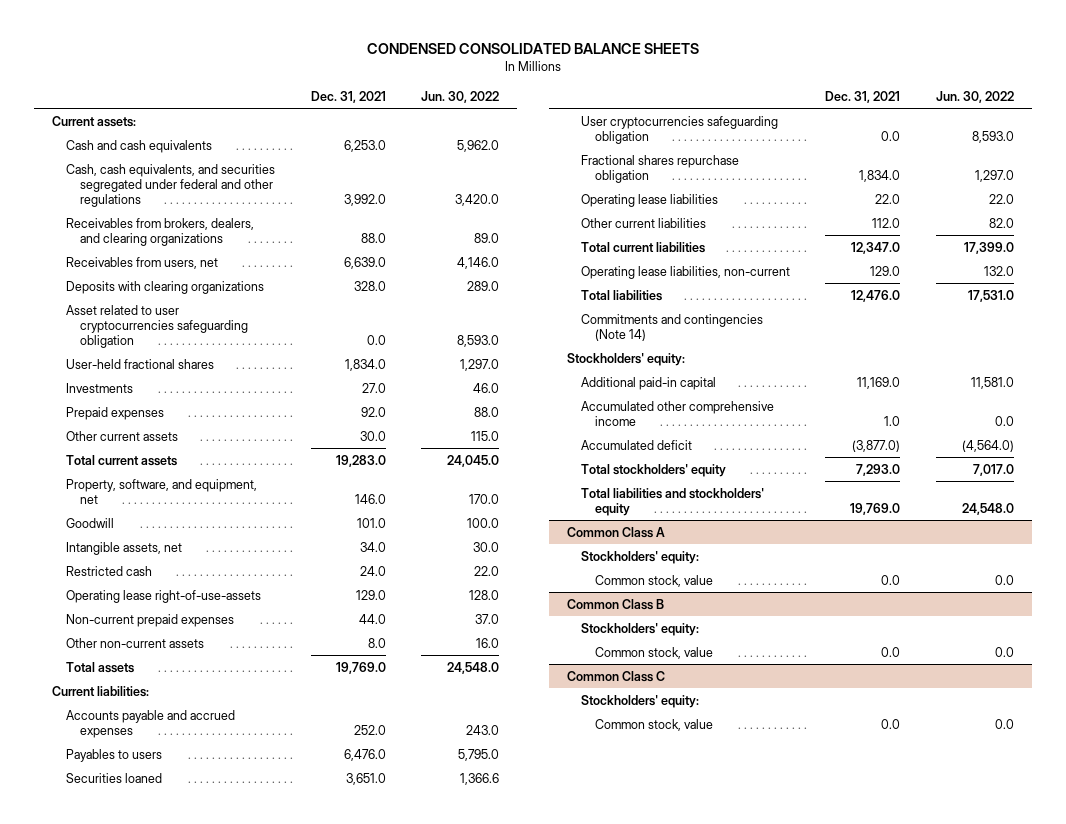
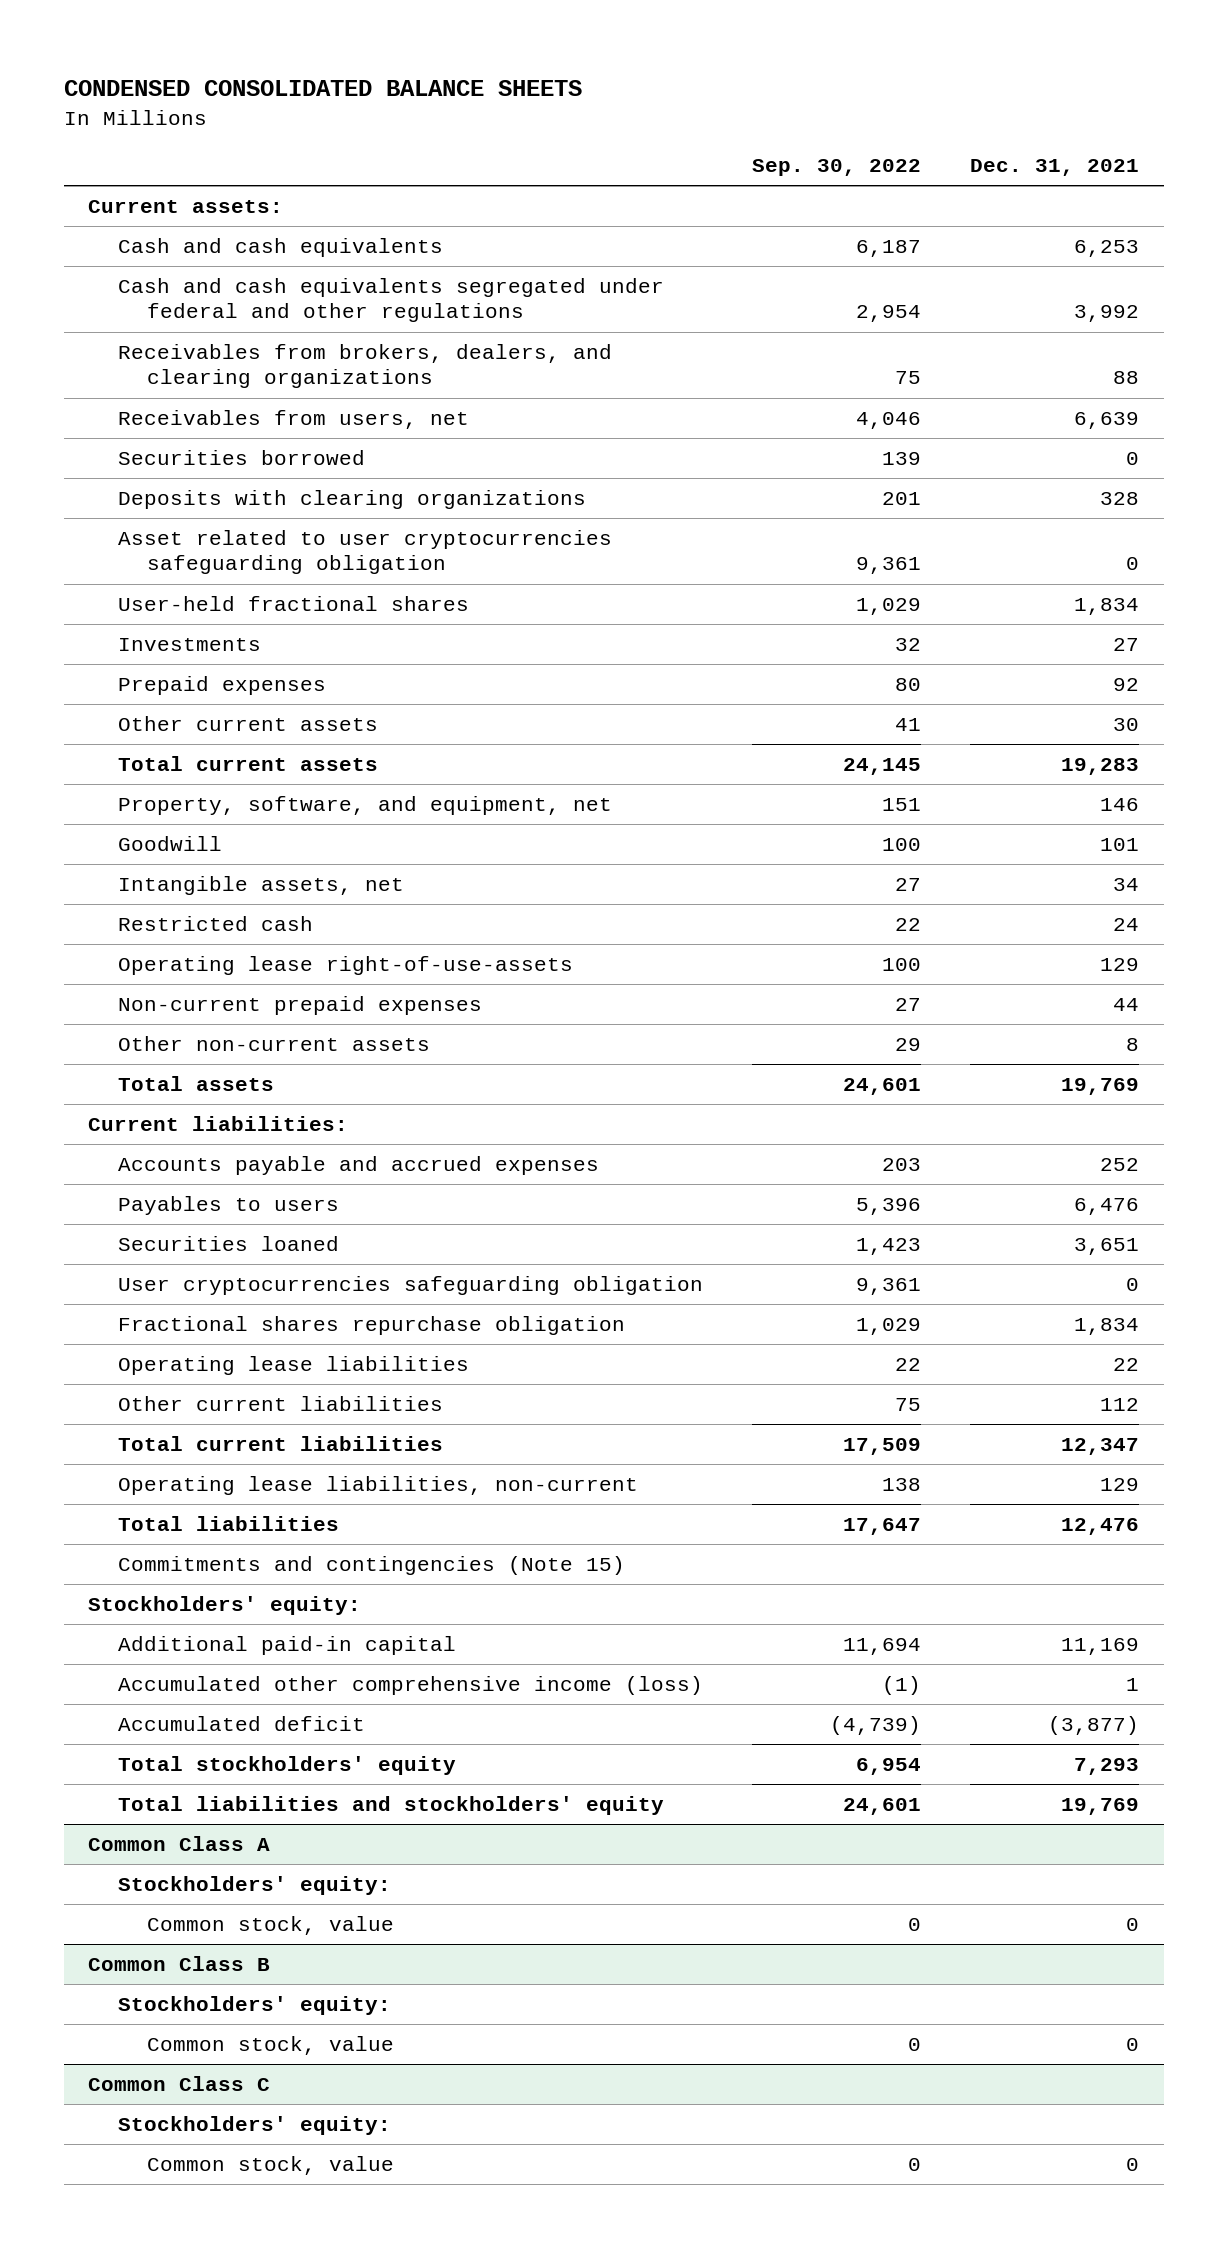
- | Dec. 31, 2021 | Jun. 30, 2022
+ | Sep. 30, 2022 | Dec. 31, 2021
- Cash and cash equivalents | 6,253.0 | 5,962.0
- Cash, cash equivalents, and securities segregated under federal and other regulations | 3,992.0 | 3,420.0
- Receivables from brokers, dealers, and clearing organizations | 88.0 | 89.0
- Receivables from users, net | 6,639.0 | 4,146.0
- Deposits with clearing organizations | 328.0 | 289.0
- Asset related to user cryptocurrencies safeguarding obligation | 0.0 | 8,593.0
- User-held fractional shares | 1,834.0 | 1,297.0
- Investments | 27.0 | 46.0
- Prepaid expenses | 92.0 | 88.0
- Other current assets | 30.0 | 115.0
- Total current assets | 19,283.0 | 24,045.0
- Property, software, and equipment, net | 146.0 | 170.0
- Goodwill | 101.0 | 100.0
- Intangible assets, net | 34.0 | 30.0
- Restricted cash | 24.0 | 22.0
- Operating lease right-of-use-assets | 129.0 | 128.0
- Non-current prepaid expenses | 44.0 | 37.0
- Other non-current assets | 8.0 | 16.0
- Total assets | 19,769.0 | 24,548.0
+ Cash and cash equivalents | 6,187 | 6,253
+ Cash and cash equivalents segregated under federal and other regulations | 2,954 | 3,992
+ Receivables from brokers, dealers, and clearing organizations | 75 | 88
+ Receivables from users, net | 4,046 | 6,639
+ Securities borrowed | 139 | 0
+ Deposits with clearing organizations | 201 | 328
+ Asset related to user cryptocurrencies safeguarding obligation | 9,361 | 0
+ User-held fractional shares | 1,029 | 1,834
+ Investments | 32 | 27
+ Prepaid expenses | 80 | 92
+ Other current assets | 41 | 30
+ Total current assets | 24,145 | 19,283
+ Property, software, and equipment, net | 151 | 146
+ Goodwill | 100 | 101
+ Intangible assets, net | 27 | 34
+ Restricted cash | 22 | 24
+ Operating lease right-of-use-assets | 100 | 129
+ Non-current prepaid expenses | 27 | 44
+ Other non-current assets | 29 | 8
+ Total assets | 24,601 | 19,769
- Accounts payable and accrued expenses | 252.0 | 243.0
- Payables to users | 6,476.0 | 5,795.0
- Securities loaned | 3,651.0 | 1,366.6
- User cryptocurrencies safeguarding obligation | 0.0 | 8,593.0
- Fractional shares repurchase obligation | 1,834.0 | 1,297.0
- Operating lease liabilities | 22.0 | 22.0
- Other current liabilities | 112.0 | 82.0
- Total current liabilities | 12,347.0 | 17,399.0
- Operating lease liabilities, non-current | 129.0 | 132.0
- Total liabilities | 12,476.0 | 17,531.0
- Commitments and contingencies (Note 14)
+ Accounts payable and accrued expenses | 203 | 252
+ Payables to users | 5,396 | 6,476
+ Securities loaned | 1,423 | 3,651
+ User cryptocurrencies safeguarding obligation | 9,361 | 0
+ Fractional shares repurchase obligation | 1,029 | 1,834
+ Operating lease liabilities | 22 | 22
+ Other current liabilities | 75 | 112
+ Total current liabilities | 17,509 | 12,347
+ Operating lease liabilities, non-current | 138 | 129
+ Total liabilities | 17,647 | 12,476
+ Commitments and contingencies (Note 15)
- Additional paid-in capital | 11,169.0 | 11,581.0
- Accumulated other comprehensive income | 1.0 | 0.0
- Accumulated deficit | (3,877.0) | (4,564.0)
- Total stockholders' equity | 7,293.0 | 7,017.0
- Total liabilities and stockholders' equity | 19,769.0 | 24,548.0
+ Additional paid-in capital | 11,694 | 11,169
+ Accumulated other comprehensive income (loss) | (1) | 1
+ Accumulated deficit | (4,739) | (3,877)
+ Total stockholders' equity | 6,954 | 7,293
+ Total liabilities and stockholders' equity | 24,601 | 19,769
@ Common Class A
- Common stock, value | 0.0 | 0.0
+ Common stock, value | 0 | 0
@ Common Class B
- Common stock, value | 0.0 | 0.0
+ Common stock, value | 0 | 0
@ Common Class C
- Common stock, value | 0.0 | 0.0
+ Common stock, value | 0 | 0

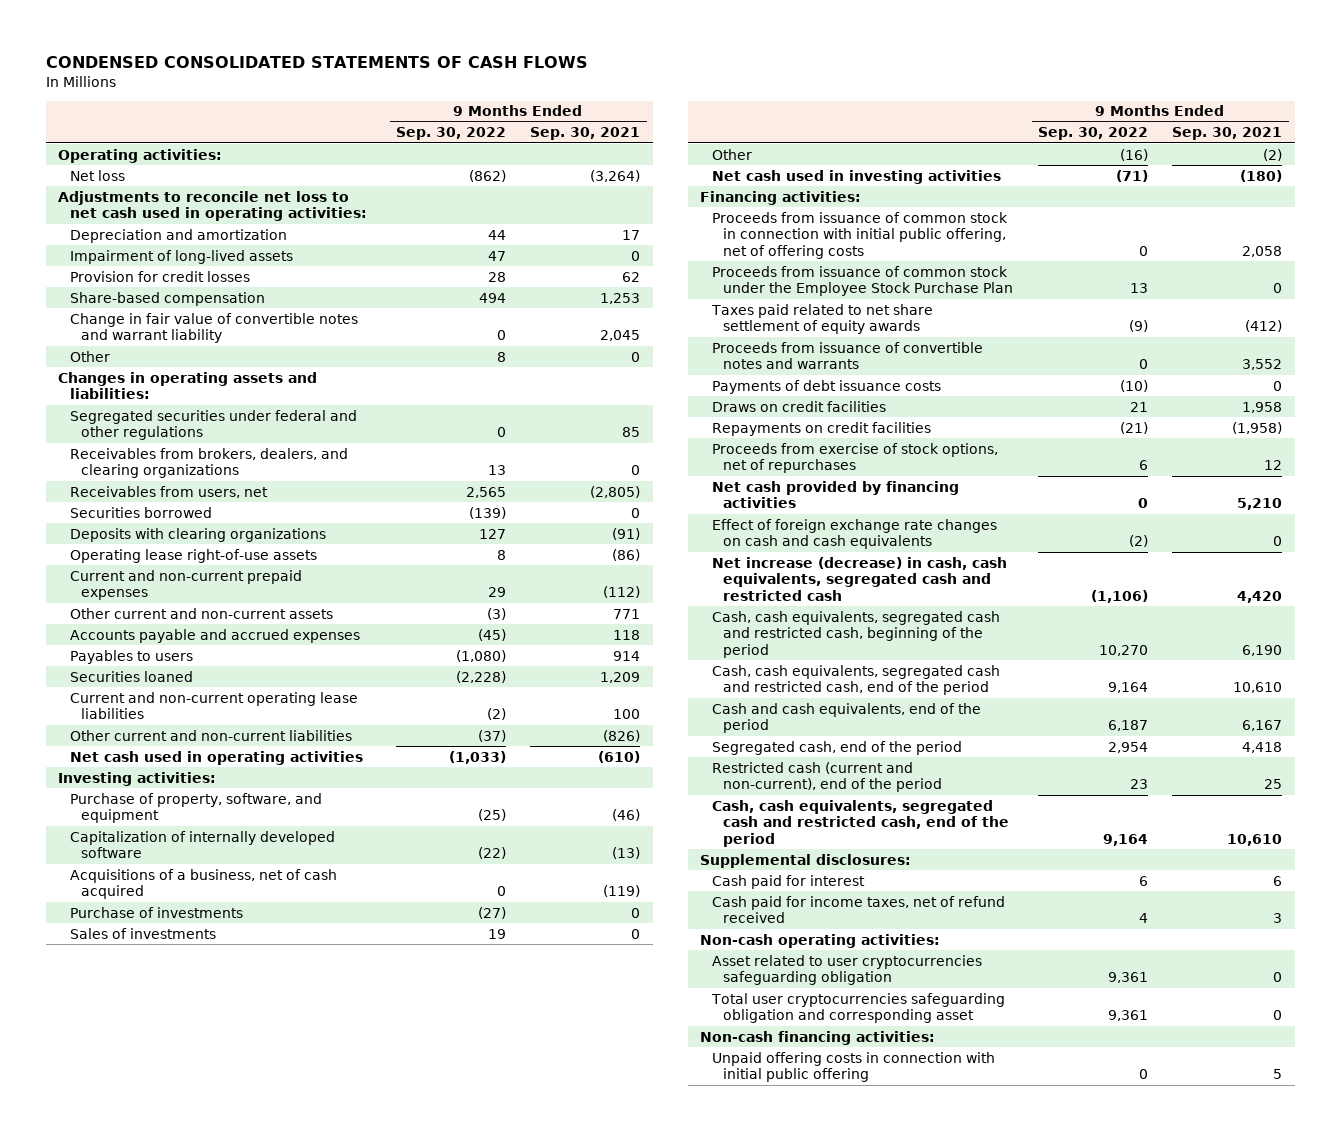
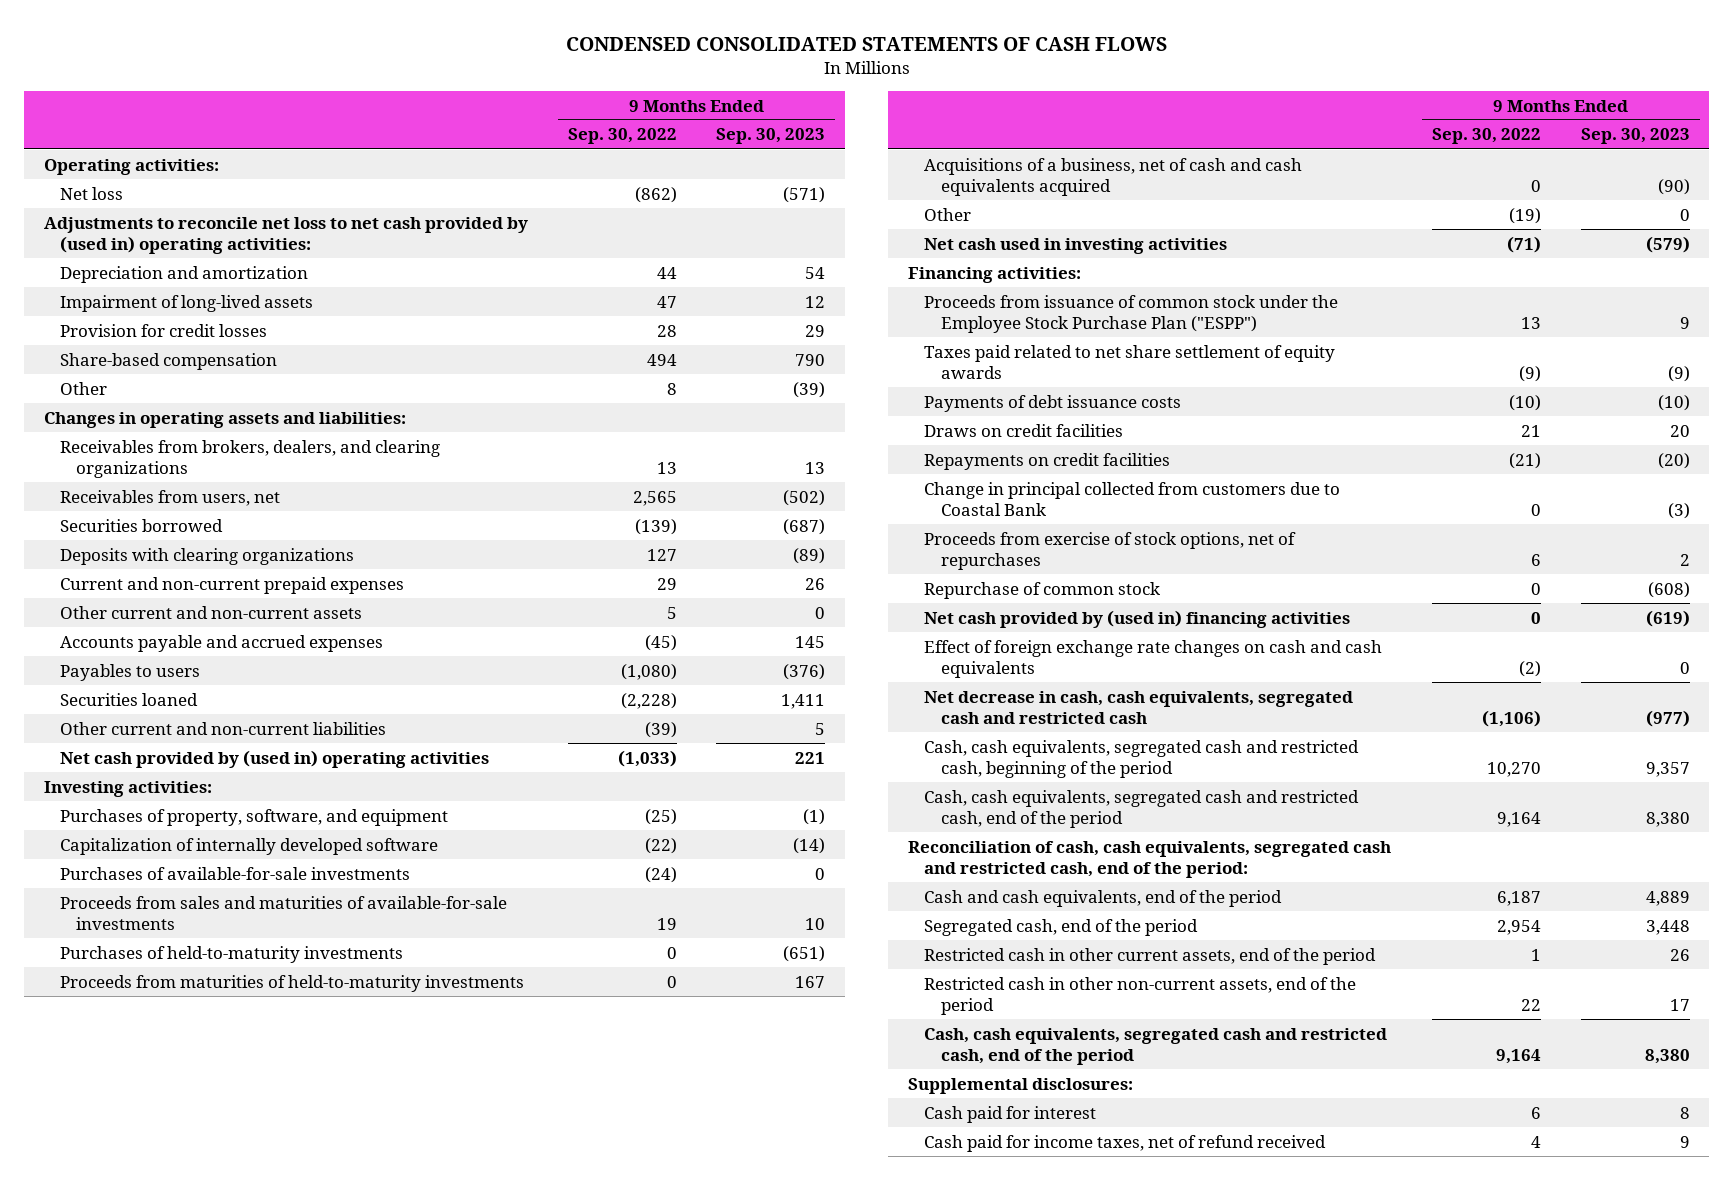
- | 9 Months Ended Sep. 30, 2022 | 9 Months Ended Sep. 30, 2021
+ | 9 Months Ended Sep. 30, 2022 | 9 Months Ended Sep. 30, 2023
- Adjustments to reconcile net loss to net cash used in operating activities:
+ Adjustments to reconcile net loss to net cash provided by (used in) operating activities:
- Change in fair value of convertible notes and warrant liability | 0 | 2,045
- Segregated securities under federal and other regulations | 0 | 85
- Operating lease right-of-use assets | 8 | (86)
- Other current and non-current assets | (3) | 771
+ Other current and non-current assets | 5 | 0
- Current and non-current operating lease liabilities | (2) | 100
- Other current and non-current liabilities | (37) | (826)
- Net cash used in operating activities | (1,033) | (610)
+ Other current and non-current liabilities | (39) | 5
+ Net cash provided by (used in) operating activities | (1,033) | 221
- Purchase of property, software, and equipment | (25) | (46)
+ Purchases of property, software, and equipment | (25) | (1)
- Acquisitions of a business, net of cash acquired | 0 | (119)
- Purchase of investments | (27) | 0
- Sales of investments | 19 | 0
- Other | (16) | (2)
+ Purchases of available-for-sale investments | (24) | 0
+ Proceeds from sales and maturities of available-for-sale investments | 19 | 10
+ Purchases of held-to-maturity investments | 0 | (651)
+ Proceeds from maturities of held-to-maturity investments | 0 | 167
+ Acquisitions of a business, net of cash and cash equivalents acquired | 0 | (90)
+ Other | (19) | 0
- Proceeds from issuance of common stock in connection with initial public offering, net of offering costs | 0 | 2,058
- Proceeds from issuance of common stock under the Employee Stock Purchase Plan | 13 | 0
+ Proceeds from issuance of common stock under the Employee Stock Purchase Plan ("ESPP") | 13 | 9
- Proceeds from issuance of convertible notes and warrants | 0 | 3,552
+ Change in principal collected from customers due to Coastal Bank | 0 | (3)
- Net cash provided by financing activities | 0 | 5,210
+ Repurchase of common stock | 0 | (608)
+ Net cash provided by (used in) financing activities | 0 | (619)
- Net increase (decrease) in cash, cash equivalents, segregated cash and restricted cash | (1,106) | 4,420
+ Net decrease in cash, cash equivalents, segregated cash and restricted cash | (1,106) | (977)
+ Reconciliation of cash, cash equivalents, segregated cash and restricted cash, end of the period:
- Restricted cash (current and non-current), end of the period | 23 | 25
+ Restricted cash in other current assets, end of the period | 1 | 26
+ Restricted cash in other non-current assets, end of the period | 22 | 17
- Non-cash operating activities:
- Asset related to user cryptocurrencies safeguarding obligation | 9,361 | 0
- Total user cryptocurrencies safeguarding obligation and corresponding asset | 9,361 | 0
- Non-cash financing activities:
- Unpaid offering costs in connection with initial public offering | 0 | 5

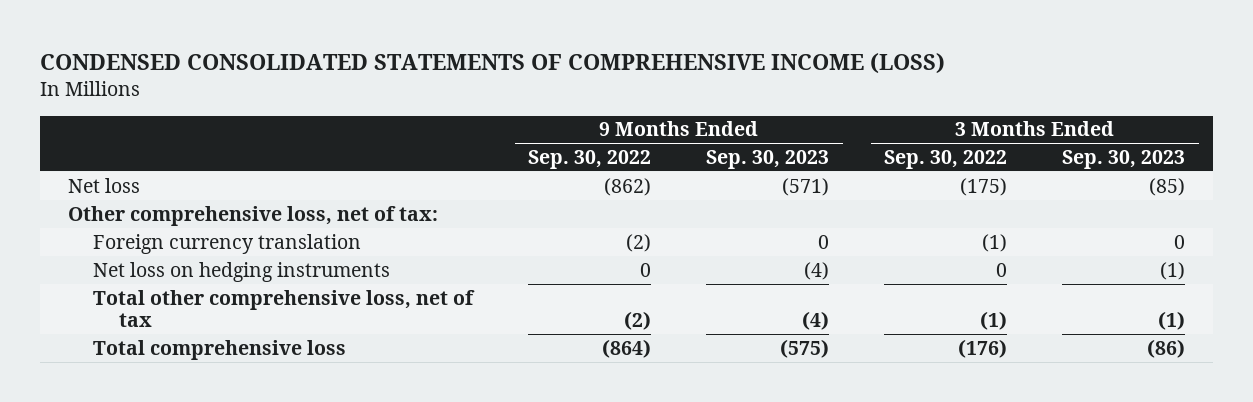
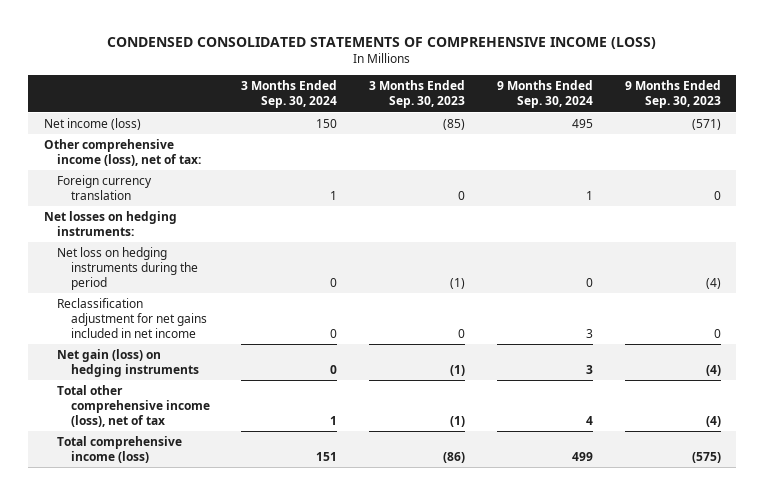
- | 9 Months Ended Sep. 30, 2022 | 9 Months Ended Sep. 30, 2023 | 3 Months Ended Sep. 30, 2022 | 3 Months Ended Sep. 30, 2023
+ | 3 Months Ended Sep. 30, 2024 | 3 Months Ended Sep. 30, 2023 | 9 Months Ended Sep. 30, 2024 | 9 Months Ended Sep. 30, 2023
- Net loss | (862) | (571) | (175) | (85)
- Other comprehensive loss, net of tax:
+ Net income (loss) | 150 | (85) | 495 | (571)
+ Other comprehensive income (loss), net of tax:
- Net loss on hedging instruments | 0 | (4) | 0 | (1)
- Total other comprehensive loss, net of tax | (2) | (4) | (1) | (1)
- Total comprehensive loss | (864) | (575) | (176) | (86)
+ Net losses on hedging instruments:
+ Net loss on hedging instruments during the period | 0 | (1) | 0 | (4)
+ Reclassification adjustment for net gains included in net income | 0 | 0 | 3 | 0
+ Net gain (loss) on hedging instruments | 0 | (1) | 3 | (4)
+ Total other comprehensive income (loss), net of tax | 1 | (1) | 4 | (4)
+ Total comprehensive income (loss) | 151 | (86) | 499 | (575)

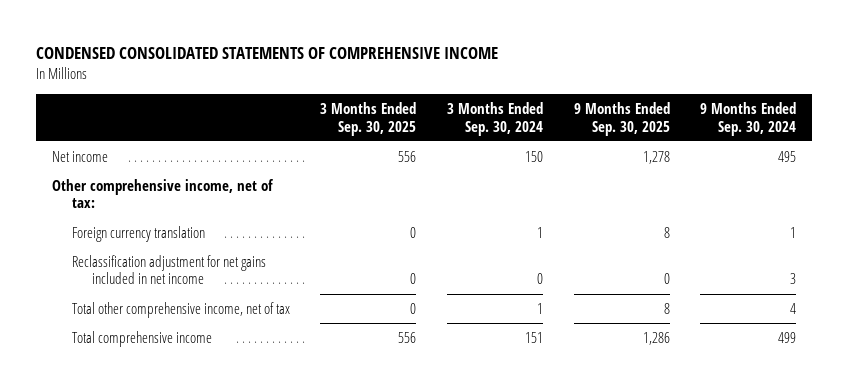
- CONDENSED CONSOLIDATED STATEMENTS OF COMPREHENSIVE INCOME (LOSS)
+ CONDENSED CONSOLIDATED STATEMENTS OF COMPREHENSIVE INCOME
- | 3 Months Ended Sep. 30, 2024 | 3 Months Ended Sep. 30, 2023 | 9 Months Ended Sep. 30, 2024 | 9 Months Ended Sep. 30, 2023
+ | 3 Months Ended Sep. 30, 2025 | 3 Months Ended Sep. 30, 2024 | 9 Months Ended Sep. 30, 2025 | 9 Months Ended Sep. 30, 2024
- Net income (loss) | 150 | (85) | 495 | (571)
- Other comprehensive income (loss), net of tax:
+ Net income | 556 | 150 | 1,278 | 495
+ Other comprehensive income, net of tax:
- Net losses on hedging instruments:
- Net loss on hedging instruments during the period | 0 | (1) | 0 | (4)
- Net gain (loss) on hedging instruments | 0 | (1) | 3 | (4)
- Total other comprehensive income (loss), net of tax | 1 | (1) | 4 | (4)
- Total comprehensive income (loss) | 151 | (86) | 499 | (575)
+ Total other comprehensive income, net of tax | 0 | 1 | 8 | 4
+ Total comprehensive income | 556 | 151 | 1,286 | 499

